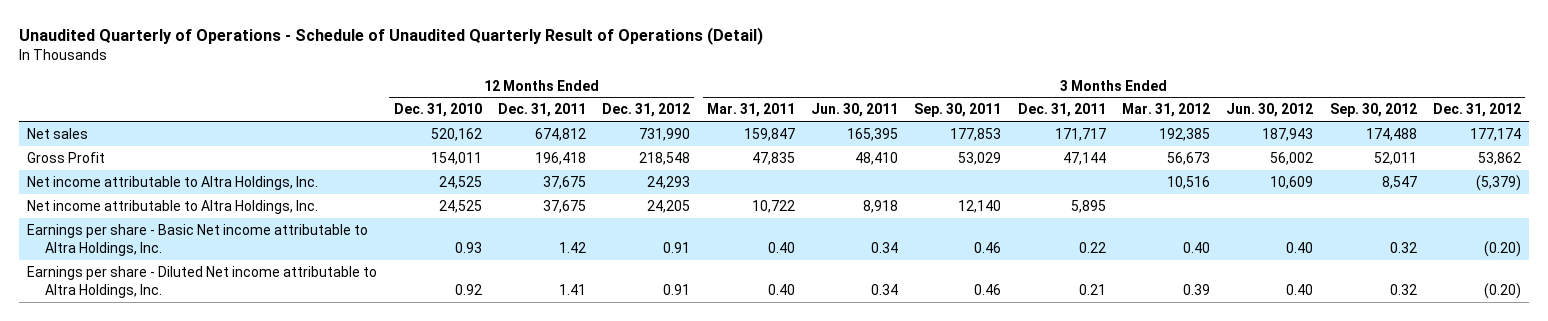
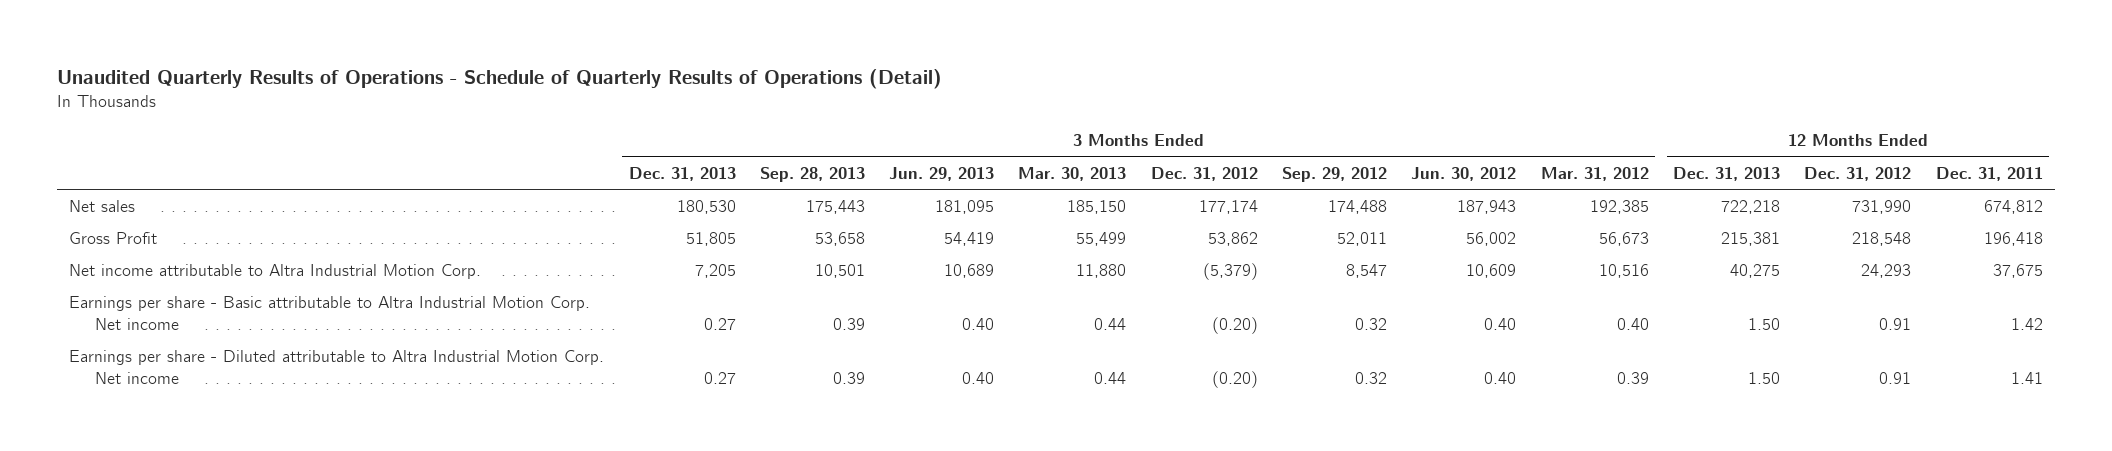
- Unaudited Quarterly of Operations - Schedule of Unaudited Quarterly Result of Operations (Detail)
+ Unaudited Quarterly Results of Operations - Schedule of Quarterly Results of Operations (Detail)
- | 12 Months Ended Dec. 31, 2010 | 12 Months Ended Dec. 31, 2011 | 12 Months Ended Dec. 31, 2012 | 3 Months Ended Mar. 31, 2011 | 3 Months Ended Jun. 30, 2011 | 3 Months Ended Sep. 30, 2011 | 3 Months Ended Dec. 31, 2011 | 3 Months Ended Mar. 31, 2012 | 3 Months Ended Jun. 30, 2012 | 3 Months Ended Sep. 30, 2012 | 3 Months Ended Dec. 31, 2012
+ | 3 Months Ended Dec. 31, 2013 | 3 Months Ended Sep. 28, 2013 | 3 Months Ended Jun. 29, 2013 | 3 Months Ended Mar. 30, 2013 | 3 Months Ended Dec. 31, 2012 | 3 Months Ended Sep. 29, 2012 | 3 Months Ended Jun. 30, 2012 | 3 Months Ended Mar. 31, 2012 | 12 Months Ended Dec. 31, 2013 | 12 Months Ended Dec. 31, 2012 | 12 Months Ended Dec. 31, 2011
- Net income attributable to Altra Holdings, Inc. | 24,525 | 37,675 | 24,293 | | | | | 10,516 | 10,609 | 8,547 | (5,379)
- Net income attributable to Altra Holdings, Inc. | 24,525 | 37,675 | 24,205 | 10,722 | 8,918 | 12,140 | 5,895 | | | |
- Earnings per share - Basic Net income attributable to Altra Holdings, Inc. | 0.93 | 1.42 | 0.91 | 0.40 | 0.34 | 0.46 | 0.22 | 0.40 | 0.40 | 0.32 | (0.20)
- Earnings per share - Diluted Net income attributable to Altra Holdings, Inc. | 0.92 | 1.41 | 0.91 | 0.40 | 0.34 | 0.46 | 0.21 | 0.39 | 0.40 | 0.32 | (0.20)
+ Net income attributable to Altra Industrial Motion Corp. | 7,205 | 10,501 | 10,689 | 11,880 | (5,379) | 8,547 | 10,609 | 10,516 | 40,275 | 24,293 | 37,675
+ Earnings per share - Basic attributable to Altra Industrial Motion Corp. Net income | 0.27 | 0.39 | 0.40 | 0.44 | (0.20) | 0.32 | 0.40 | 0.40 | 1.50 | 0.91 | 1.42
+ Earnings per share - Diluted attributable to Altra Industrial Motion Corp. Net income | 0.27 | 0.39 | 0.40 | 0.44 | (0.20) | 0.32 | 0.40 | 0.39 | 1.50 | 0.91 | 1.41

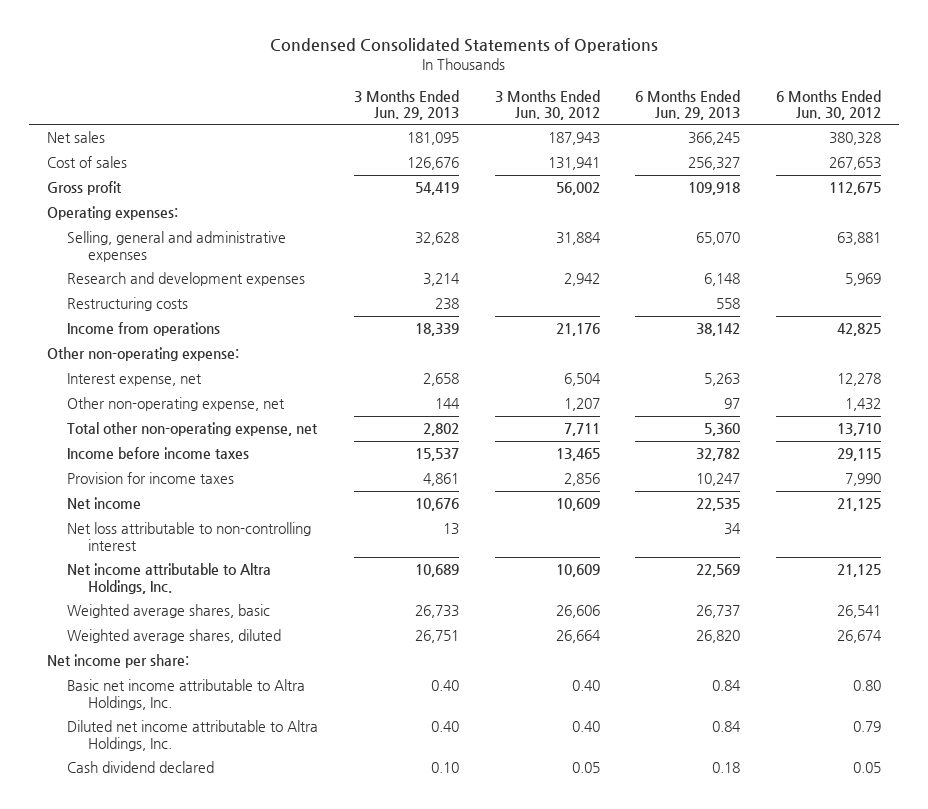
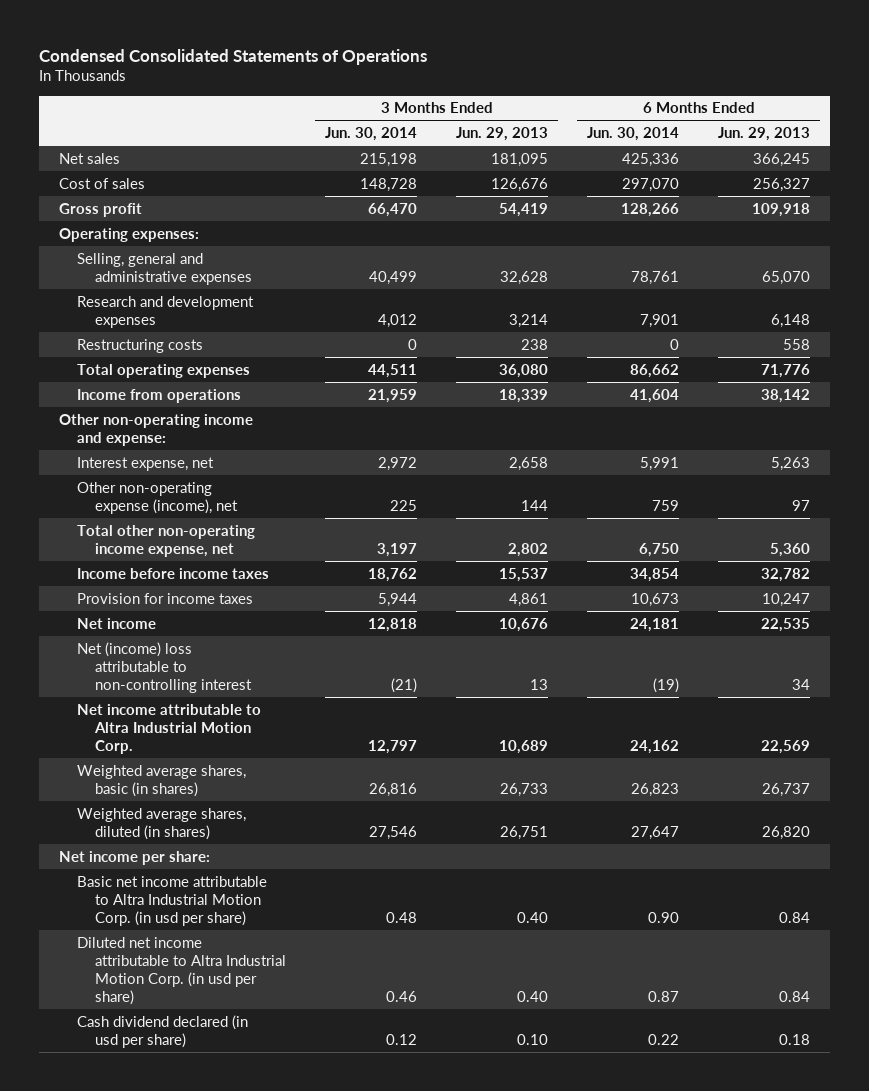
- | 3 Months Ended Jun. 29, 2013 | 3 Months Ended Jun. 30, 2012 | 6 Months Ended Jun. 29, 2013 | 6 Months Ended Jun. 30, 2012
+ | 3 Months Ended Jun. 30, 2014 | 3 Months Ended Jun. 29, 2013 | 6 Months Ended Jun. 30, 2014 | 6 Months Ended Jun. 29, 2013
+ Total operating expenses | 44,511 | 36,080 | 86,662 | 71,776
- Other non-operating expense:
+ Other non-operating income and expense:
- Other non-operating expense, net | 144 | 1,207 | 97 | 1,432
- Total other non-operating expense, net | 2,802 | 7,711 | 5,360 | 13,710
+ Other non-operating expense (income), net | 225 | 144 | 759 | 97
+ Total other non-operating income expense, net | 3,197 | 2,802 | 6,750 | 5,360
- Net loss attributable to non-controlling interest | 13 | | 34 |
- Net income attributable to Altra Holdings, Inc. | 10,689 | 10,609 | 22,569 | 21,125
- Weighted average shares, basic | 26,733 | 26,606 | 26,737 | 26,541
- Weighted average shares, diluted | 26,751 | 26,664 | 26,820 | 26,674
+ Net (income) loss attributable to non-controlling interest | (21) | 13 | (19) | 34
+ Net income attributable to Altra Industrial Motion Corp. | 12,797 | 10,689 | 24,162 | 22,569
+ Weighted average shares, basic (in shares) | 26,816 | 26,733 | 26,823 | 26,737
+ Weighted average shares, diluted (in shares) | 27,546 | 26,751 | 27,647 | 26,820
- Basic net income attributable to Altra Holdings, Inc. | 0.40 | 0.40 | 0.84 | 0.80
- Diluted net income attributable to Altra Holdings, Inc. | 0.40 | 0.40 | 0.84 | 0.79
- Cash dividend declared | 0.10 | 0.05 | 0.18 | 0.05
+ Basic net income attributable to Altra Industrial Motion Corp. (in usd per share) | 0.48 | 0.40 | 0.90 | 0.84
+ Diluted net income attributable to Altra Industrial Motion Corp. (in usd per share) | 0.46 | 0.40 | 0.87 | 0.84
+ Cash dividend declared (in usd per share) | 0.12 | 0.10 | 0.22 | 0.18

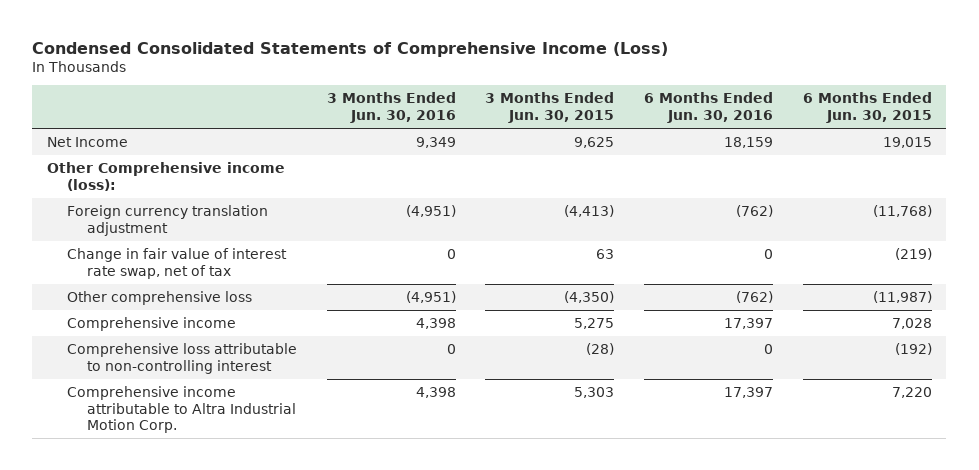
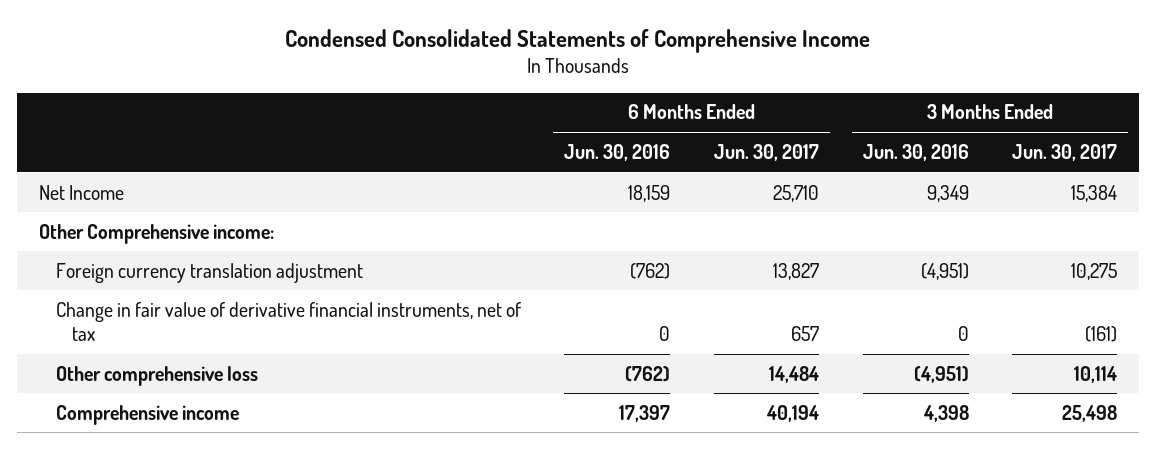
- Condensed Consolidated Statements of Comprehensive Income (Loss)
+ Condensed Consolidated Statements of Comprehensive Income
- | 3 Months Ended Jun. 30, 2016 | 3 Months Ended Jun. 30, 2015 | 6 Months Ended Jun. 30, 2016 | 6 Months Ended Jun. 30, 2015
+ | 6 Months Ended Jun. 30, 2016 | 6 Months Ended Jun. 30, 2017 | 3 Months Ended Jun. 30, 2016 | 3 Months Ended Jun. 30, 2017
- Other Comprehensive income (loss):
+ Other Comprehensive income:
- Change in fair value of interest rate swap, net of tax | 0 | 63 | 0 | (219)
+ Change in fair value of derivative financial instruments, net of tax | 0 | 657 | 0 | (161)
- Comprehensive loss attributable to non-controlling interest | 0 | (28) | 0 | (192)
- Comprehensive income attributable to Altra Industrial Motion Corp. | 4,398 | 5,303 | 17,397 | 7,220

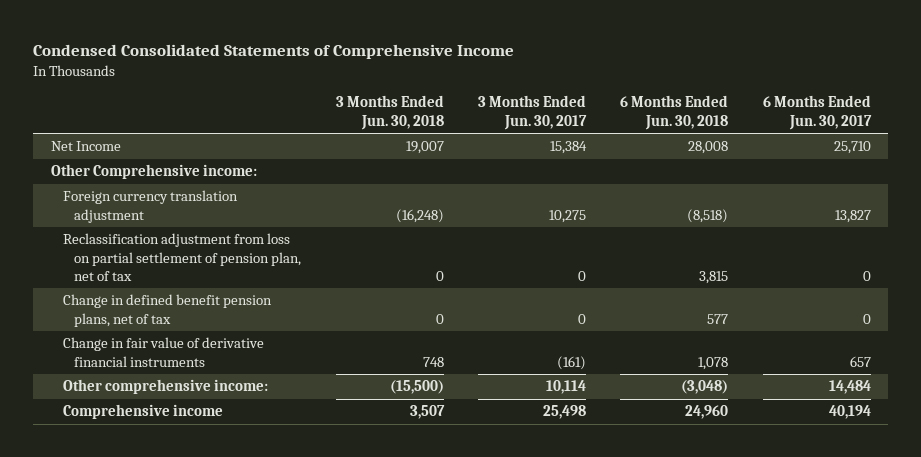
- | 6 Months Ended Jun. 30, 2016 | 6 Months Ended Jun. 30, 2017 | 3 Months Ended Jun. 30, 2016 | 3 Months Ended Jun. 30, 2017
+ | 3 Months Ended Jun. 30, 2018 | 3 Months Ended Jun. 30, 2017 | 6 Months Ended Jun. 30, 2018 | 6 Months Ended Jun. 30, 2017
- Change in fair value of derivative financial instruments, net of tax | 0 | 657 | 0 | (161)
- Other comprehensive loss | (762) | 14,484 | (4,951) | 10,114
+ Reclassification adjustment from loss on partial settlement of pension plan, net of tax | 0 | 0 | 3,815 | 0
+ Change in defined benefit pension plans, net of tax | 0 | 0 | 577 | 0
+ Change in fair value of derivative financial instruments | 748 | (161) | 1,078 | 657
+ Other comprehensive income: | (15,500) | 10,114 | (3,048) | 14,484

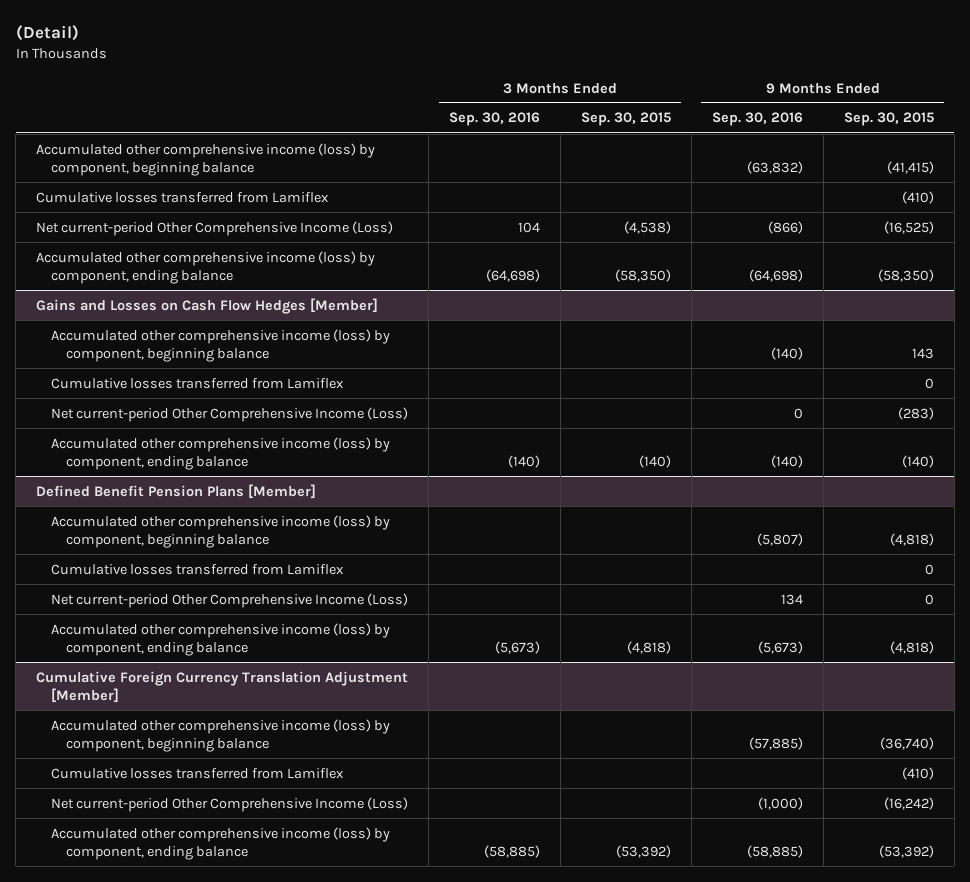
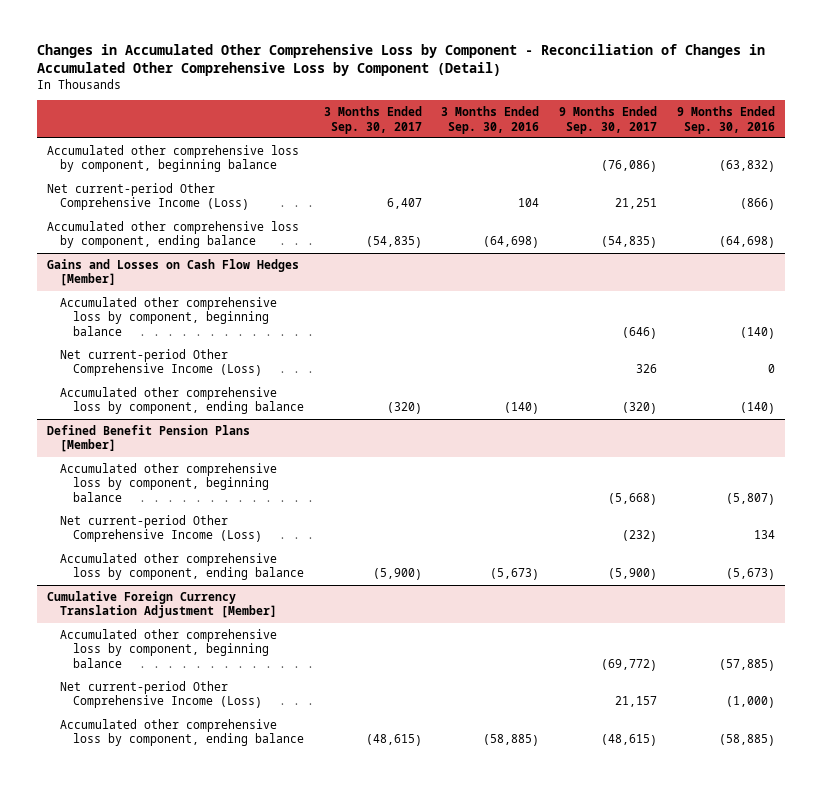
- (Detail)
+ Changes in Accumulated Other Comprehensive Loss by Component - Reconciliation of Changes in Accumulated Other Comprehensive Loss by Component (Detail)
- | 3 Months Ended Sep. 30, 2016 | 3 Months Ended Sep. 30, 2015 | 9 Months Ended Sep. 30, 2016 | 9 Months Ended Sep. 30, 2015
+ | 3 Months Ended Sep. 30, 2017 | 3 Months Ended Sep. 30, 2016 | 9 Months Ended Sep. 30, 2017 | 9 Months Ended Sep. 30, 2016
- Accumulated other comprehensive income (loss) by component, beginning balance | | | (63,832) | (41,415)
- Cumulative losses transferred from Lamiflex | | | | (410)
+ Accumulated other comprehensive loss by component, beginning balance | | | (76,086) | (63,832)
- Accumulated other comprehensive income (loss) by component, ending balance | (64,698) | (58,350) | (64,698) | (58,350)
+ Accumulated other comprehensive loss by component, ending balance | (54,835) | (64,698) | (54,835) | (64,698)
@ Gains and Losses on Cash Flow Hedges [Member]
- Accumulated other comprehensive income (loss) by component, beginning balance | | | (140) | 143
- Cumulative losses transferred from Lamiflex | | | | 0
+ Accumulated other comprehensive loss by component, beginning balance | | | (646) | (140)
- Accumulated other comprehensive income (loss) by component, ending balance | (140) | (140) | (140) | (140)
+ Accumulated other comprehensive loss by component, ending balance | (320) | (140) | (320) | (140)
@ Defined Benefit Pension Plans [Member]
- Accumulated other comprehensive income (loss) by component, beginning balance | | | (5,807) | (4,818)
- Cumulative losses transferred from Lamiflex | | | | 0
+ Accumulated other comprehensive loss by component, beginning balance | | | (5,668) | (5,807)
- Accumulated other comprehensive income (loss) by component, ending balance | (5,673) | (4,818) | (5,673) | (4,818)
+ Accumulated other comprehensive loss by component, ending balance | (5,900) | (5,673) | (5,900) | (5,673)
@ Cumulative Foreign Currency Translation Adjustment [Member]
- Accumulated other comprehensive income (loss) by component, beginning balance | | | (57,885) | (36,740)
- Cumulative losses transferred from Lamiflex | | | | (410)
+ Accumulated other comprehensive loss by component, beginning balance | | | (69,772) | (57,885)
- Accumulated other comprehensive income (loss) by component, ending balance | (58,885) | (53,392) | (58,885) | (53,392)
+ Accumulated other comprehensive loss by component, ending balance | (48,615) | (58,885) | (48,615) | (58,885)

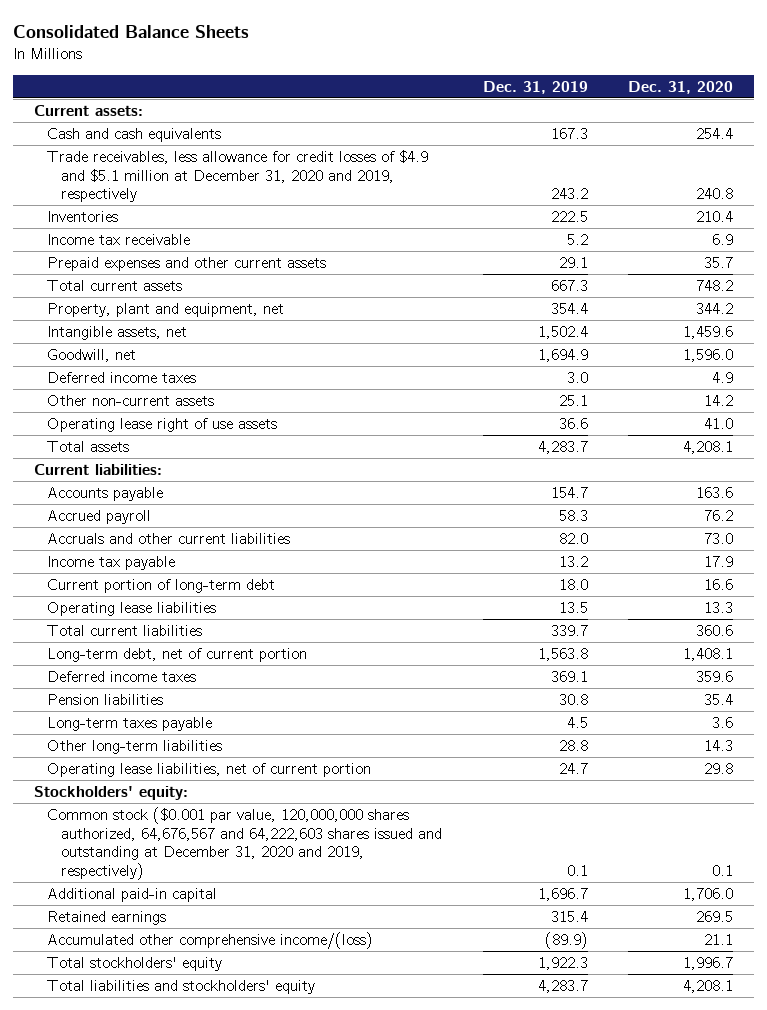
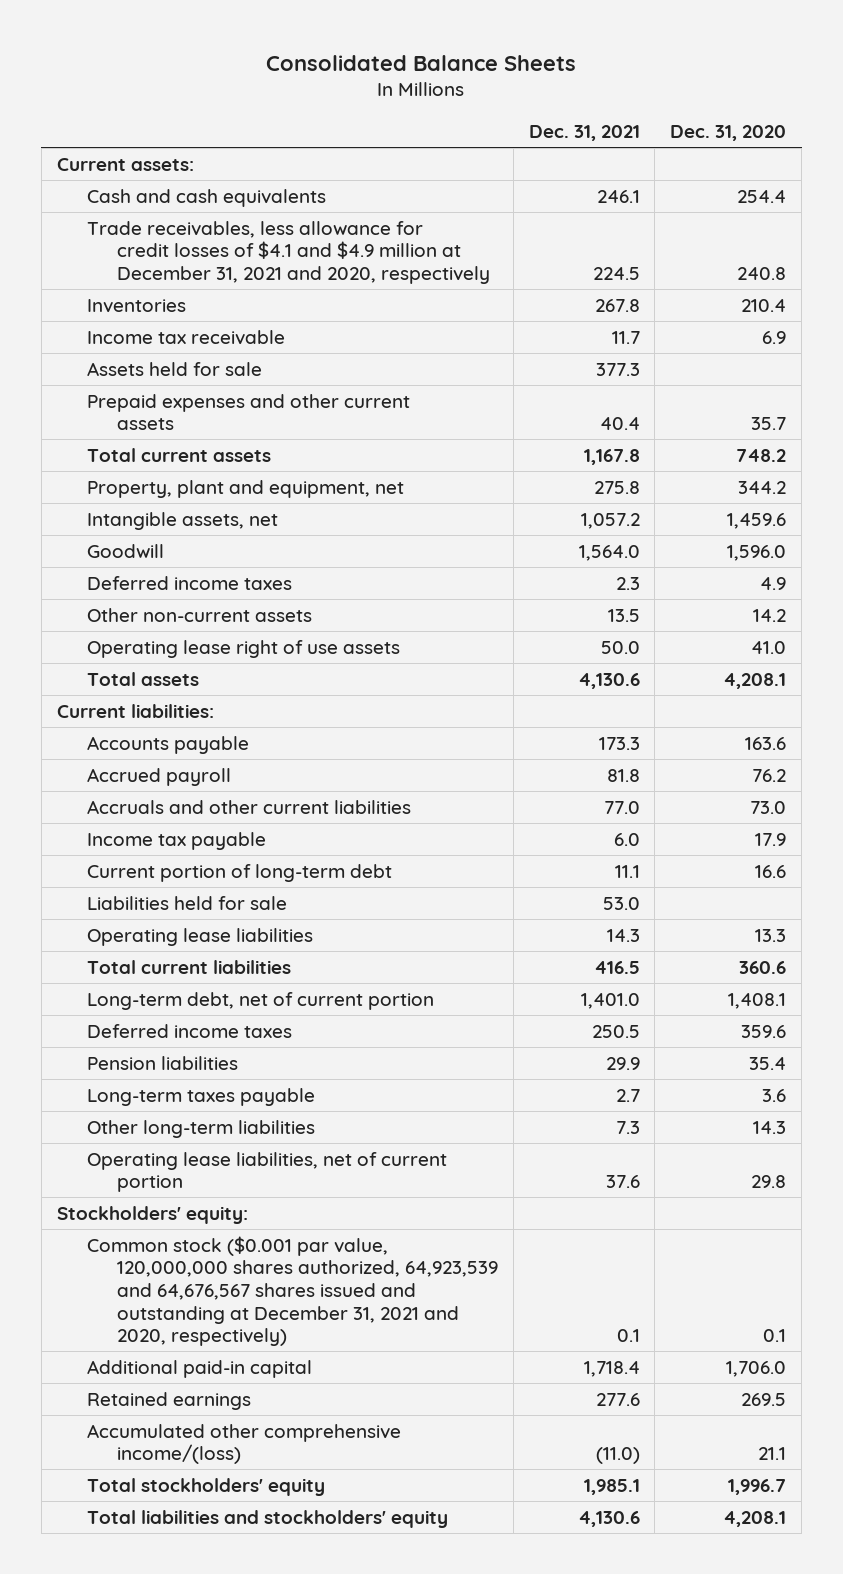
- | Dec. 31, 2019 | Dec. 31, 2020
+ | Dec. 31, 2021 | Dec. 31, 2020
- Trade receivables, less allowance for credit losses of $4.9 and $5.1 million at December 31, 2020 and 2019, respectively | 243.2 | 240.8
+ Trade receivables, less allowance for credit losses of $4.1 and $4.9 million at December 31, 2021 and 2020, respectively | 224.5 | 240.8
+ Assets held for sale | 377.3 |
- Goodwill, net | 1,694.9 | 1,596.0
+ Goodwill | 1,564.0 | 1,596.0
+ Liabilities held for sale | 53.0 |
- Common stock ($0.001 par value, 120,000,000 shares authorized, 64,676,567 and 64,222,603 shares issued and outstanding at December 31, 2020 and 2019, respectively) | 0.1 | 0.1
+ Common stock ($0.001 par value, 120,000,000 shares authorized, 64,923,539 and 64,676,567 shares issued and outstanding at December 31, 2021 and 2020, respectively) | 0.1 | 0.1

